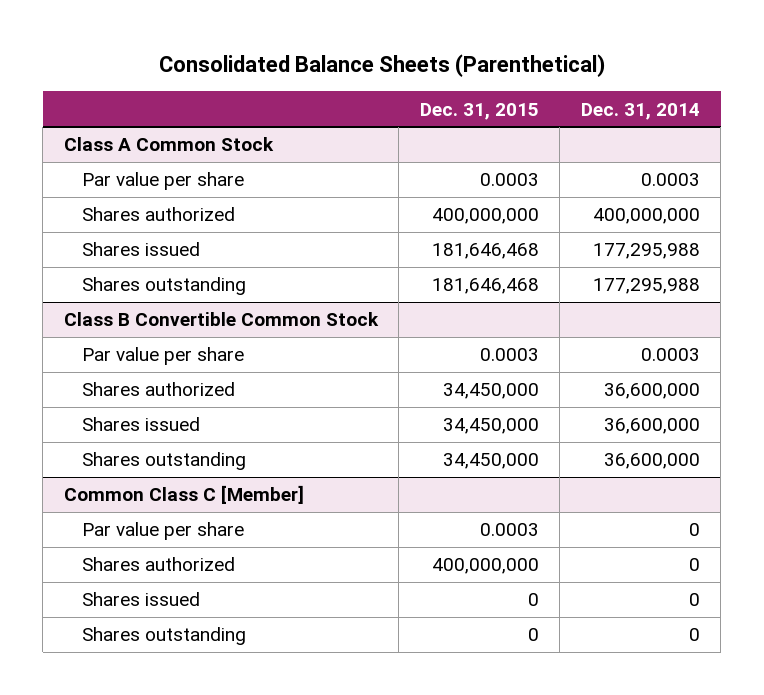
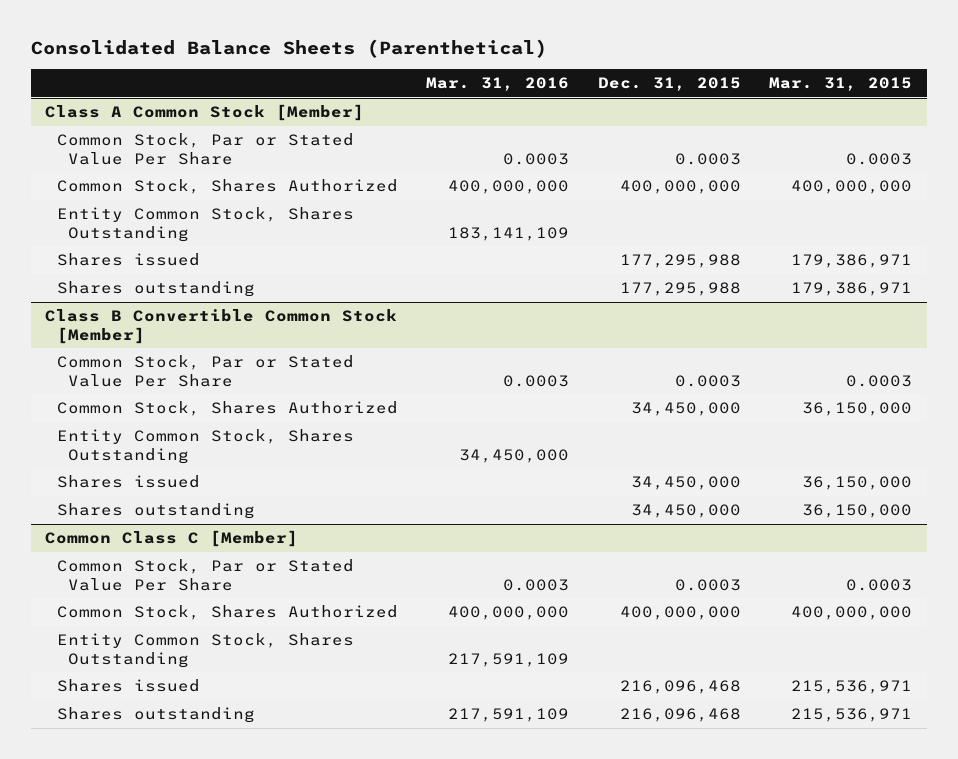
- | Dec. 31, 2015 | Dec. 31, 2014
+ | Mar. 31, 2016 | Dec. 31, 2015 | Mar. 31, 2015
- Class A Common Stock
- Par value per share | 0.0003 | 0.0003
- Shares authorized | 400,000,000 | 400,000,000
- Shares issued | 181,646,468 | 177,295,988
- Shares outstanding | 181,646,468 | 177,295,988
- Class B Convertible Common Stock
- Par value per share | 0.0003 | 0.0003
- Shares authorized | 34,450,000 | 36,600,000
+ Class A Common Stock [Member]
+ Common Stock, Par or Stated Value Per Share | 0.0003 | 0.0003 | 0.0003
+ Common Stock, Shares Authorized | 400,000,000 | 400,000,000 | 400,000,000
+ Entity Common Stock, Shares Outstanding | 183,141,109 | |
+ Shares issued | | 177,295,988 | 179,386,971
+ Shares outstanding | | 177,295,988 | 179,386,971
+ Class B Convertible Common Stock [Member]
+ Common Stock, Par or Stated Value Per Share | 0.0003 | 0.0003 | 0.0003
+ Common Stock, Shares Authorized | | 34,450,000 | 36,150,000
+ Entity Common Stock, Shares Outstanding | 34,450,000 | |
@ Common Class C [Member]
- Par value per share | 0.0003 | 0
- Shares authorized | 400,000,000 | 0
- Shares issued | 0 | 0
- Shares outstanding | 0 | 0
+ Common Stock, Par or Stated Value Per Share | 0.0003 | 0.0003 | 0.0003
+ Common Stock, Shares Authorized | 400,000,000 | 400,000,000 | 400,000,000
+ Entity Common Stock, Shares Outstanding | 217,591,109 | |
+ Shares issued | | 216,096,468 | 215,536,971
+ Shares outstanding | 217,591,109 | 216,096,468 | 215,536,971

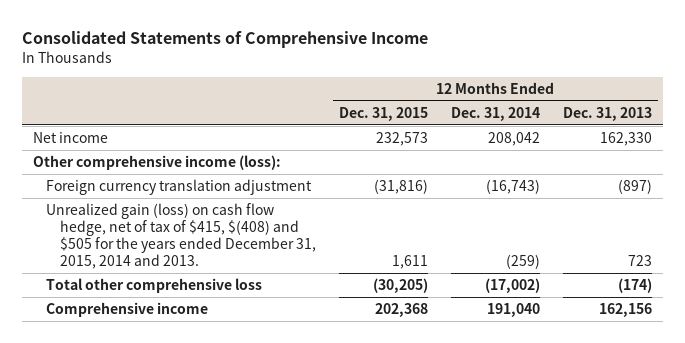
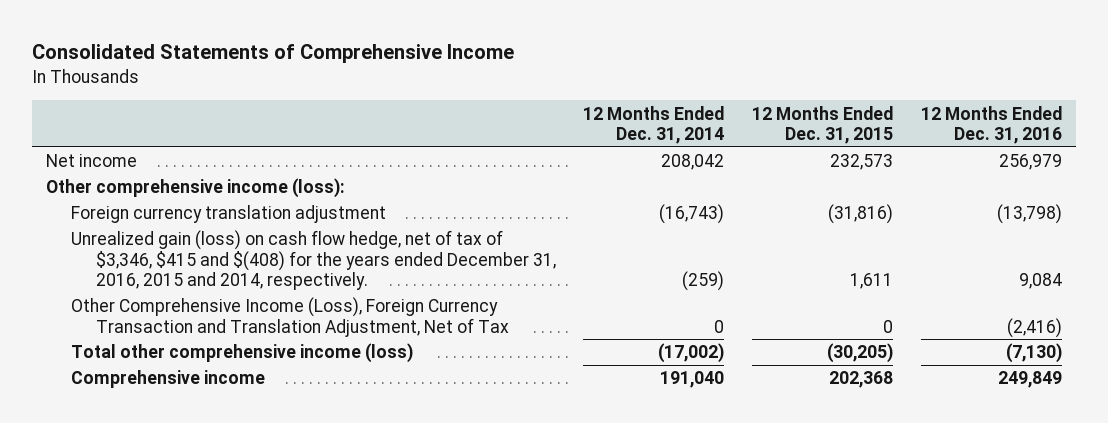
- | 12 Months Ended Dec. 31, 2015 | 12 Months Ended Dec. 31, 2014 | 12 Months Ended Dec. 31, 2013
+ | 12 Months Ended Dec. 31, 2014 | 12 Months Ended Dec. 31, 2015 | 12 Months Ended Dec. 31, 2016
- Unrealized gain (loss) on cash flow hedge, net of tax of $415, $(408) and $505 for the years ended December 31, 2015, 2014 and 2013. | 1,611 | (259) | 723
- Total other comprehensive loss | (30,205) | (17,002) | (174)
+ Unrealized gain (loss) on cash flow hedge, net of tax of $3,346, $415 and $(408) for the years ended December 31, 2016, 2015 and 2014, respectively. | (259) | 1,611 | 9,084
+ Other Comprehensive Income (Loss), Foreign Currency Transaction and Translation Adjustment, Net of Tax | 0 | 0 | (2,416)
+ Total other comprehensive income (loss) | (17,002) | (30,205) | (7,130)

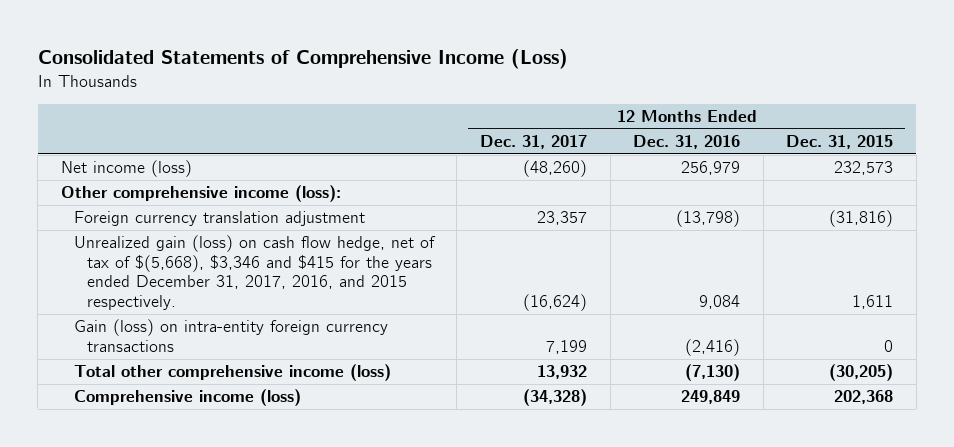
- Consolidated Statements of Comprehensive Income
+ Consolidated Statements of Comprehensive Income (Loss)
- | 12 Months Ended Dec. 31, 2014 | 12 Months Ended Dec. 31, 2015 | 12 Months Ended Dec. 31, 2016
+ | 12 Months Ended Dec. 31, 2017 | 12 Months Ended Dec. 31, 2016 | 12 Months Ended Dec. 31, 2015
- Net income | 208,042 | 232,573 | 256,979
+ Net income (loss) | (48,260) | 256,979 | 232,573
- Unrealized gain (loss) on cash flow hedge, net of tax of $3,346, $415 and $(408) for the years ended December 31, 2016, 2015 and 2014, respectively. | (259) | 1,611 | 9,084
- Other Comprehensive Income (Loss), Foreign Currency Transaction and Translation Adjustment, Net of Tax | 0 | 0 | (2,416)
+ Unrealized gain (loss) on cash flow hedge, net of tax of $(5,668), $3,346 and $415 for the years ended December 31, 2017, 2016, and 2015 respectively. | (16,624) | 9,084 | 1,611
+ Gain (loss) on intra-entity foreign currency transactions | 7,199 | (2,416) | 0
- Comprehensive income | 191,040 | 202,368 | 249,849
+ Comprehensive income (loss) | (34,328) | 249,849 | 202,368

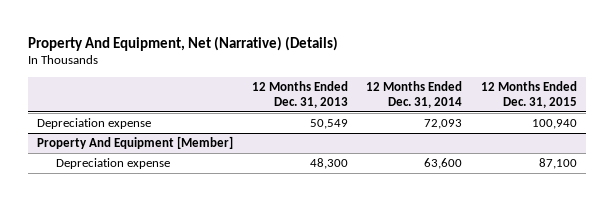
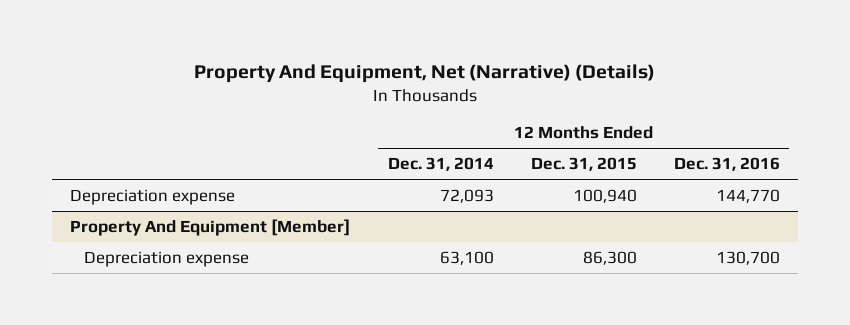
- | 12 Months Ended Dec. 31, 2013 | 12 Months Ended Dec. 31, 2014 | 12 Months Ended Dec. 31, 2015
+ | 12 Months Ended Dec. 31, 2014 | 12 Months Ended Dec. 31, 2015 | 12 Months Ended Dec. 31, 2016
@ Property And Equipment [Member]
- Depreciation expense | 48,300 | 63,600 | 87,100
+ Depreciation expense | 63,100 | 86,300 | 130,700

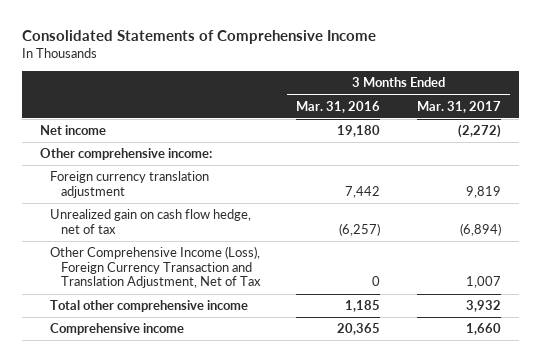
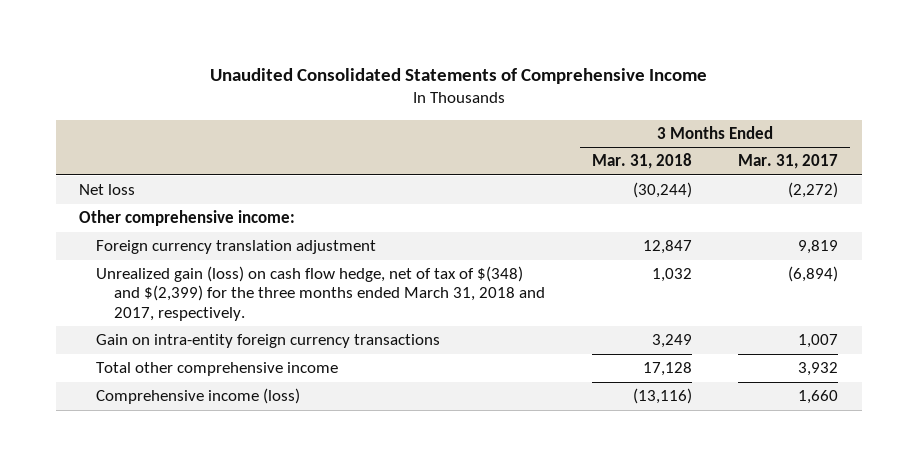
- Consolidated Statements of Comprehensive Income
+ Unaudited Consolidated Statements of Comprehensive Income
- | 3 Months Ended Mar. 31, 2016 | 3 Months Ended Mar. 31, 2017
+ | 3 Months Ended Mar. 31, 2018 | 3 Months Ended Mar. 31, 2017
- Net income | 19,180 | (2,272)
+ Net loss | (30,244) | (2,272)
- Unrealized gain on cash flow hedge, net of tax | (6,257) | (6,894)
- Other Comprehensive Income (Loss), Foreign Currency Transaction and Translation Adjustment, Net of Tax | 0 | 1,007
+ Unrealized gain (loss) on cash flow hedge, net of tax of $(348) and $(2,399) for the three months ended March 31, 2018 and 2017, respectively. | 1,032 | (6,894)
+ Gain on intra-entity foreign currency transactions | 3,249 | 1,007
- Comprehensive income | 20,365 | 1,660
+ Comprehensive income (loss) | (13,116) | 1,660

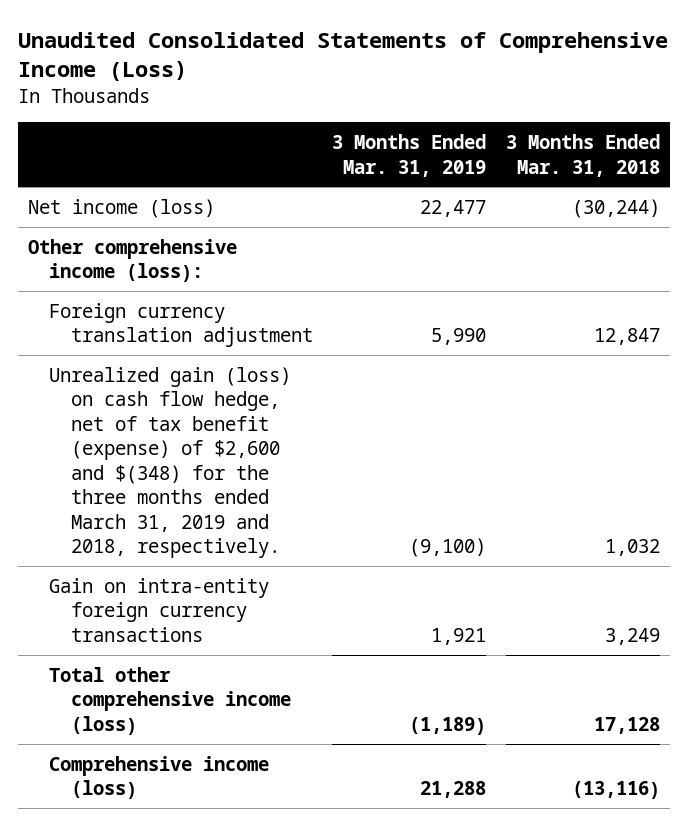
- Unaudited Consolidated Statements of Comprehensive Income
+ Unaudited Consolidated Statements of Comprehensive Income (Loss)
- | 3 Months Ended Mar. 31, 2018 | 3 Months Ended Mar. 31, 2017
+ | 3 Months Ended Mar. 31, 2019 | 3 Months Ended Mar. 31, 2018
- Net loss | (30,244) | (2,272)
- Other comprehensive income:
+ Net income (loss) | 22,477 | (30,244)
+ Other comprehensive income (loss):
- Unrealized gain (loss) on cash flow hedge, net of tax of $(348) and $(2,399) for the three months ended March 31, 2018 and 2017, respectively. | 1,032 | (6,894)
+ Unrealized gain (loss) on cash flow hedge, net of tax benefit (expense) of $2,600 and $(348) for the three months ended March 31, 2019 and 2018, respectively. | (9,100) | 1,032
- Total other comprehensive income | 17,128 | 3,932
+ Total other comprehensive income (loss) | (1,189) | 17,128

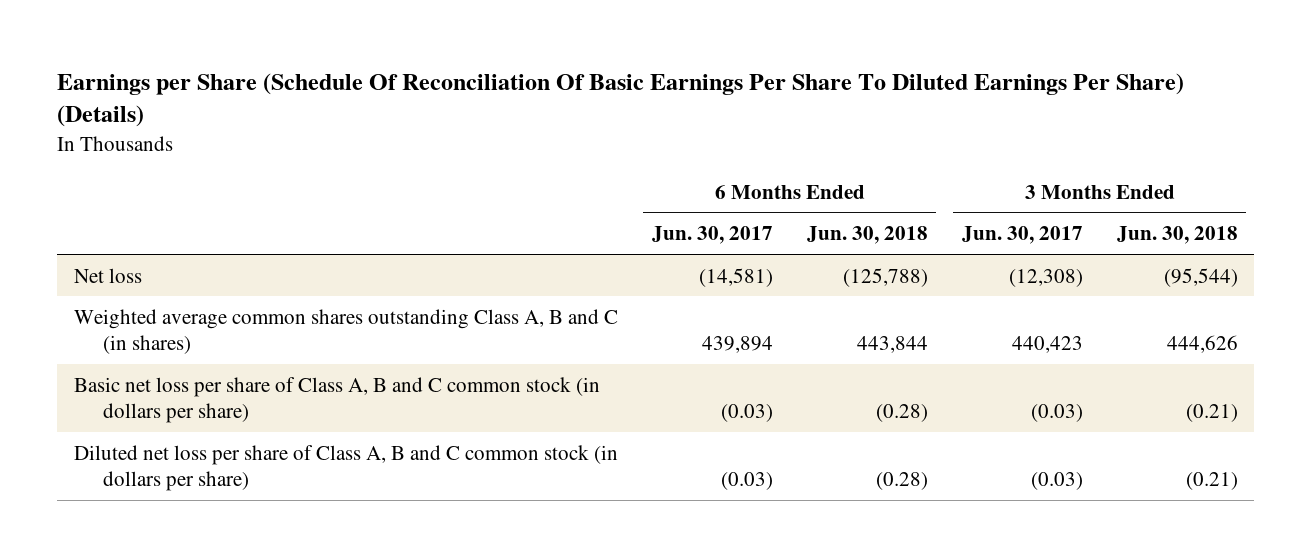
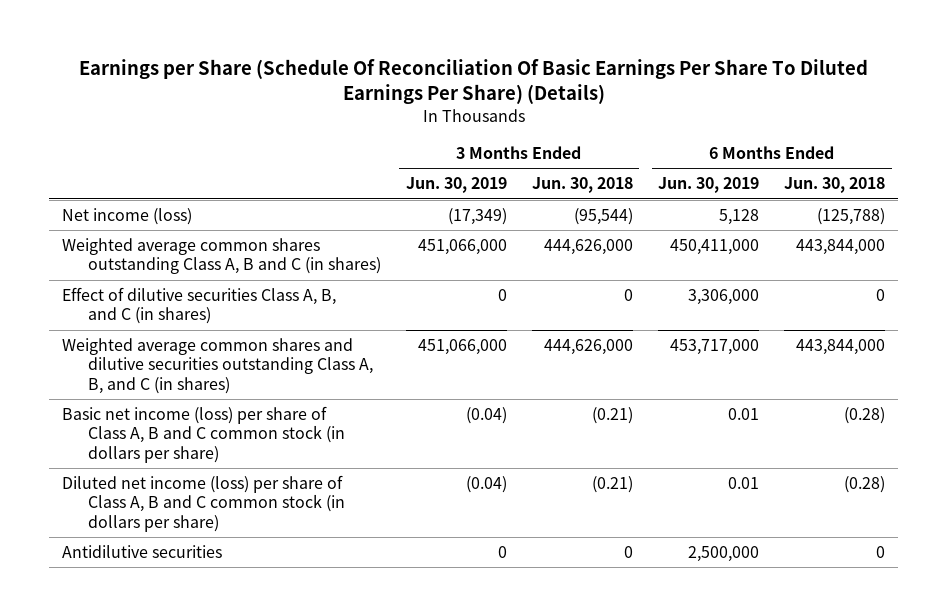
- | 6 Months Ended Jun. 30, 2017 | 6 Months Ended Jun. 30, 2018 | 3 Months Ended Jun. 30, 2017 | 3 Months Ended Jun. 30, 2018
+ | 3 Months Ended Jun. 30, 2019 | 3 Months Ended Jun. 30, 2018 | 6 Months Ended Jun. 30, 2019 | 6 Months Ended Jun. 30, 2018
- Net loss | (14,581) | (125,788) | (12,308) | (95,544)
- Weighted average common shares outstanding Class A, B and C (in shares) | 439,894 | 443,844 | 440,423 | 444,626
- Basic net loss per share of Class A, B and C common stock (in dollars per share) | (0.03) | (0.28) | (0.03) | (0.21)
- Diluted net loss per share of Class A, B and C common stock (in dollars per share) | (0.03) | (0.28) | (0.03) | (0.21)
+ Net income (loss) | (17,349) | (95,544) | 5,128 | (125,788)
+ Weighted average common shares outstanding Class A, B and C (in shares) | 451,066,000 | 444,626,000 | 450,411,000 | 443,844,000
+ Effect of dilutive securities Class A, B, and C (in shares) | 0 | 0 | 3,306,000 | 0
+ Weighted average common shares and dilutive securities outstanding Class A, B, and C (in shares) | 451,066,000 | 444,626,000 | 453,717,000 | 443,844,000
+ Basic net income (loss) per share of Class A, B and C common stock (in dollars per share) | (0.04) | (0.21) | 0.01 | (0.28)
+ Diluted net income (loss) per share of Class A, B and C common stock (in dollars per share) | (0.04) | (0.21) | 0.01 | (0.28)
+ Antidilutive securities | 0 | 0 | 2,500,000 | 0

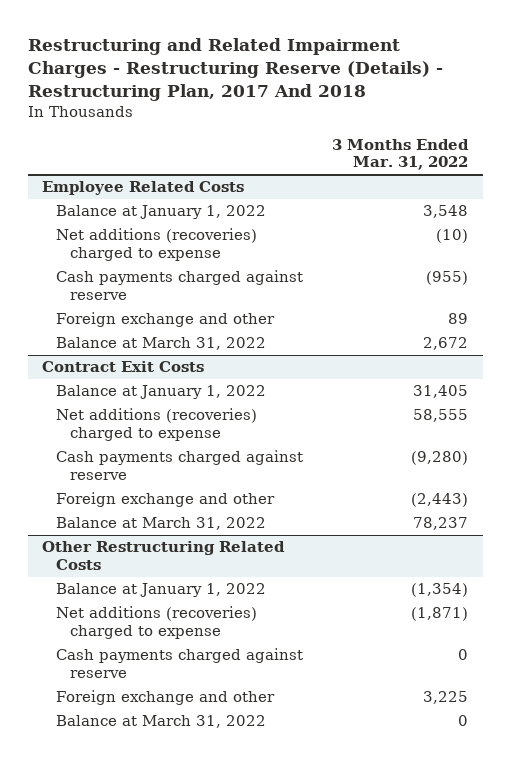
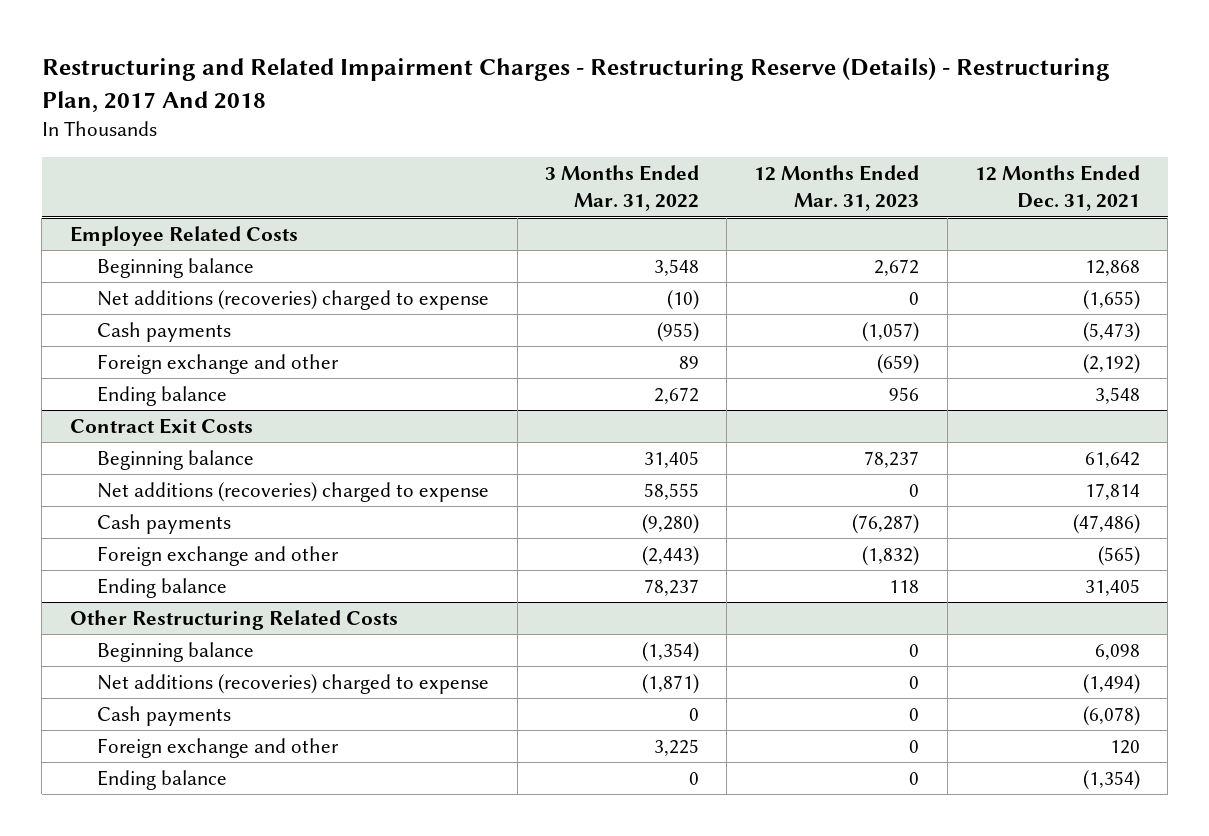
- | 3 Months Ended Mar. 31, 2022
+ | 3 Months Ended Mar. 31, 2022 | 12 Months Ended Mar. 31, 2023 | 12 Months Ended Dec. 31, 2021
@ Employee Related Costs
- Balance at January 1, 2022 | 3,548
+ Beginning balance | 3,548 | 2,672 | 12,868
- Cash payments charged against reserve | (955)
+ Cash payments | (955) | (1,057) | (5,473)
- Balance at March 31, 2022 | 2,672
+ Ending balance | 2,672 | 956 | 3,548
@ Contract Exit Costs
- Balance at January 1, 2022 | 31,405
+ Beginning balance | 31,405 | 78,237 | 61,642
- Cash payments charged against reserve | (9,280)
+ Cash payments | (9,280) | (76,287) | (47,486)
- Balance at March 31, 2022 | 78,237
+ Ending balance | 78,237 | 118 | 31,405
@ Other Restructuring Related Costs
- Balance at January 1, 2022 | (1,354)
+ Beginning balance | (1,354) | 0 | 6,098
- Cash payments charged against reserve | 0
+ Cash payments | 0 | 0 | (6,078)
- Balance at March 31, 2022 | 0
+ Ending balance | 0 | 0 | (1,354)

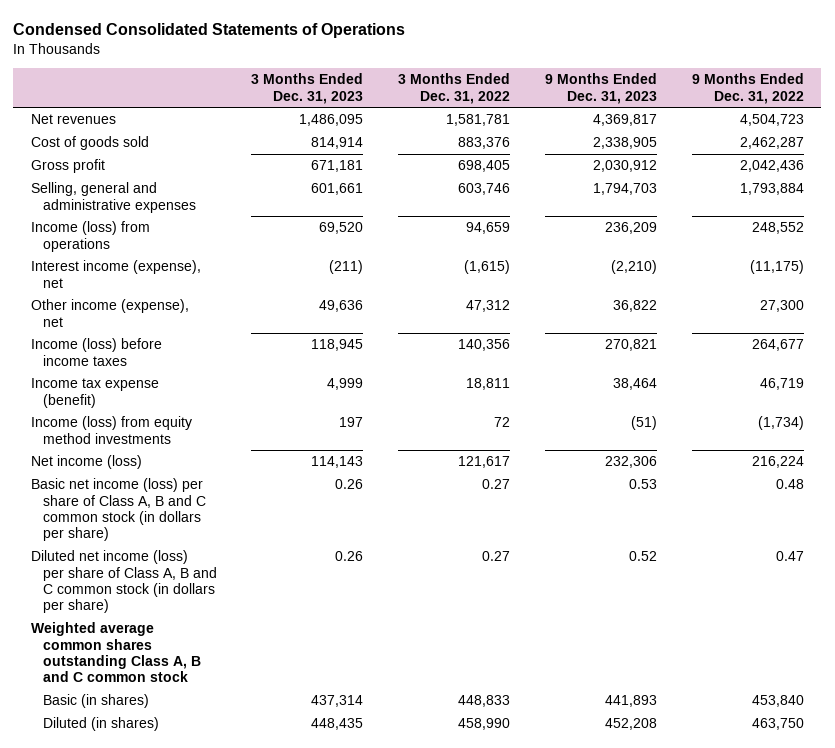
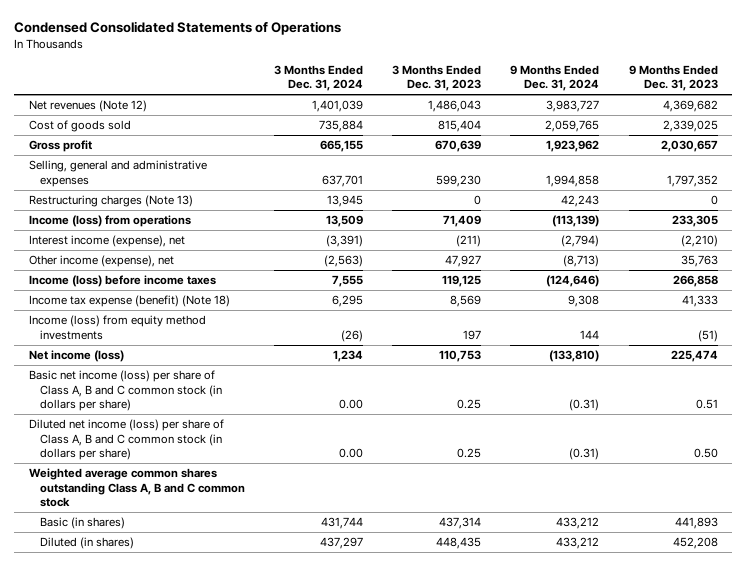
- | 3 Months Ended Dec. 31, 2023 | 3 Months Ended Dec. 31, 2022 | 9 Months Ended Dec. 31, 2023 | 9 Months Ended Dec. 31, 2022
+ | 3 Months Ended Dec. 31, 2024 | 3 Months Ended Dec. 31, 2023 | 9 Months Ended Dec. 31, 2024 | 9 Months Ended Dec. 31, 2023
- Net revenues | 1,486,095 | 1,581,781 | 4,369,817 | 4,504,723
- Cost of goods sold | 814,914 | 883,376 | 2,338,905 | 2,462,287
- Gross profit | 671,181 | 698,405 | 2,030,912 | 2,042,436
- Selling, general and administrative expenses | 601,661 | 603,746 | 1,794,703 | 1,793,884
- Income (loss) from operations | 69,520 | 94,659 | 236,209 | 248,552
+ Net revenues (Note 12) | 1,401,039 | 1,486,043 | 3,983,727 | 4,369,682
+ Cost of goods sold | 735,884 | 815,404 | 2,059,765 | 2,339,025
+ Gross profit | 665,155 | 670,639 | 1,923,962 | 2,030,657
+ Selling, general and administrative expenses | 637,701 | 599,230 | 1,994,858 | 1,797,352
+ Restructuring charges (Note 13) | 13,945 | 0 | 42,243 | 0
+ Income (loss) from operations | 13,509 | 71,409 | (113,139) | 233,305
- Other income (expense), net | 49,636 | 47,312 | 36,822 | 27,300
- Income (loss) before income taxes | 118,945 | 140,356 | 270,821 | 264,677
- Income tax expense (benefit) | 4,999 | 18,811 | 38,464 | 46,719
+ Other income (expense), net | (2,563) | 47,927 | (8,713) | 35,763
+ Income (loss) before income taxes | 7,555 | 119,125 | (124,646) | 266,858
+ Income tax expense (benefit) (Note 18) | 6,295 | 8,569 | 9,308 | 41,333
- Net income (loss) | 114,143 | 121,617 | 232,306 | 216,224
- Basic net income (loss) per share of Class A, B and C common stock (in dollars per share) | 0.26 | 0.27 | 0.53 | 0.48
- Diluted net income (loss) per share of Class A, B and C common stock (in dollars per share) | 0.26 | 0.27 | 0.52 | 0.47
+ Net income (loss) | 1,234 | 110,753 | (133,810) | 225,474
+ Basic net income (loss) per share of Class A, B and C common stock (in dollars per share) | 0.00 | 0.25 | (0.31) | 0.51
+ Diluted net income (loss) per share of Class A, B and C common stock (in dollars per share) | 0.00 | 0.25 | (0.31) | 0.50

